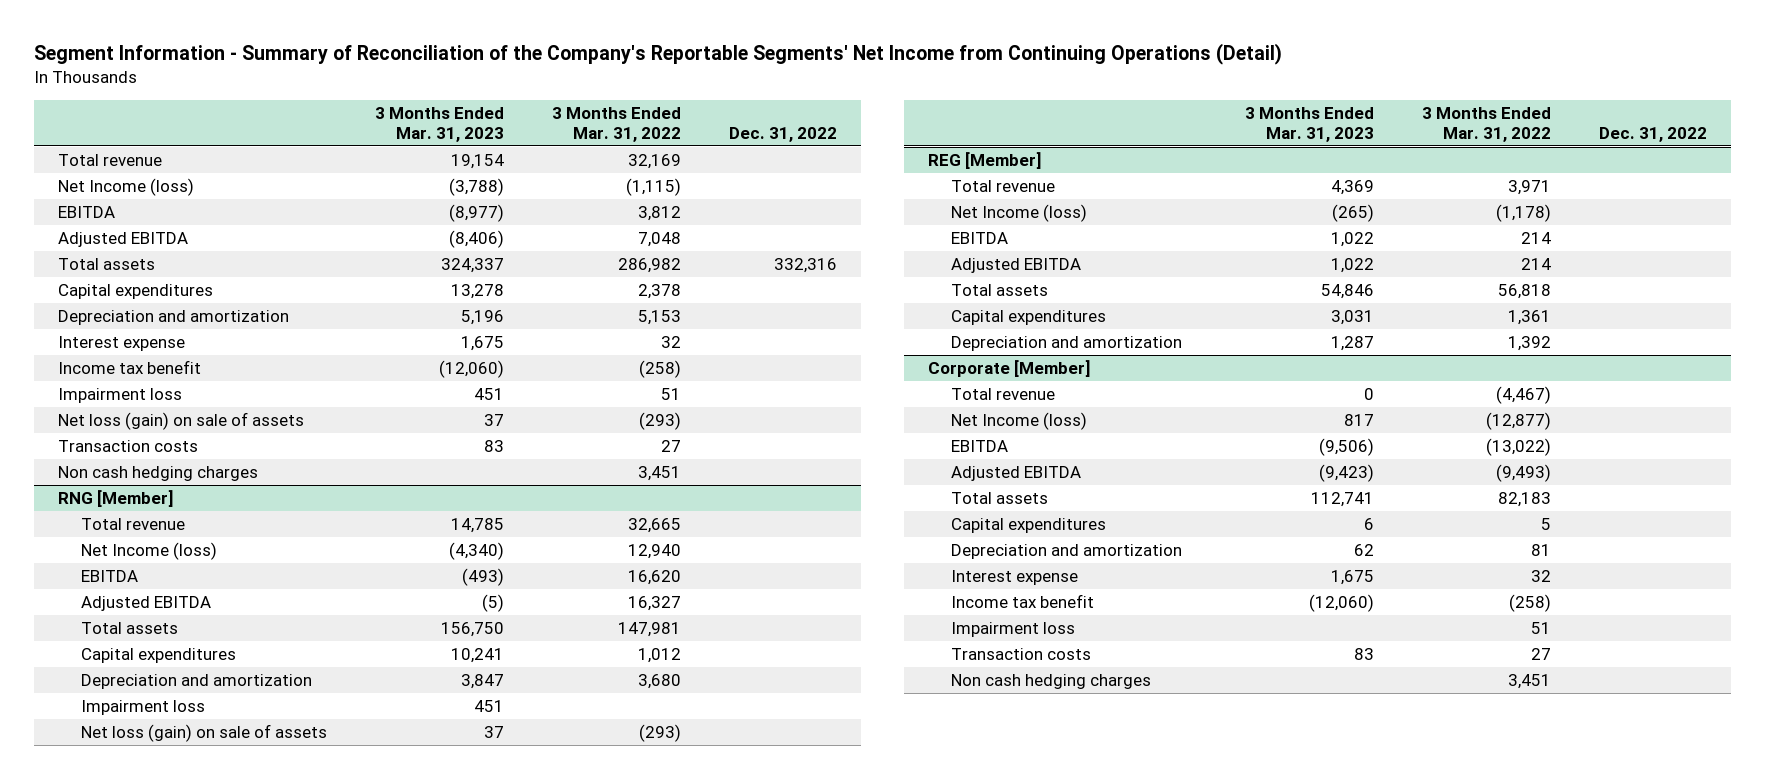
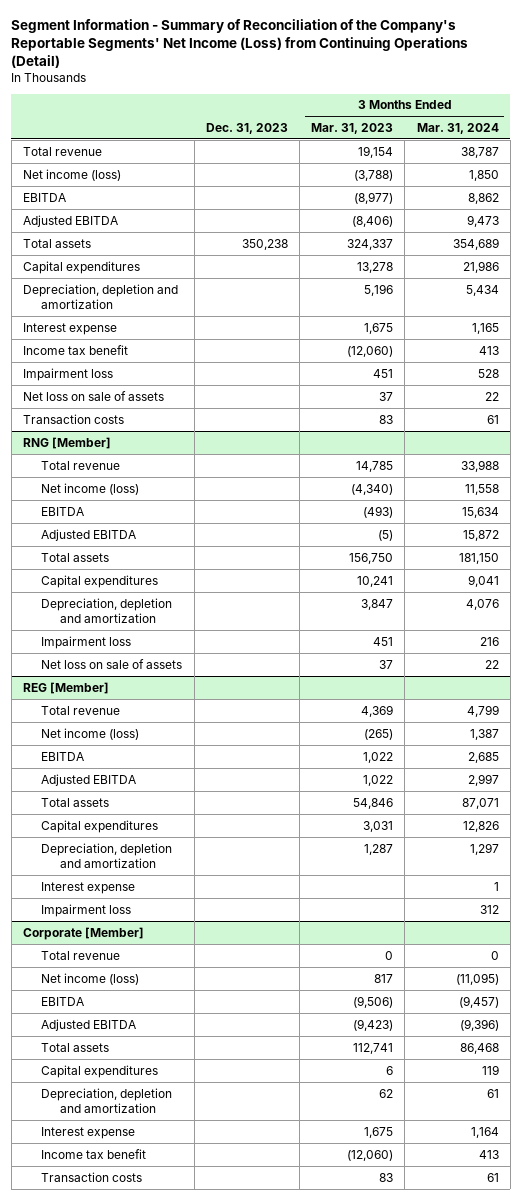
- Segment Information - Summary of Reconciliation of the Company's Reportable Segments' Net Income from Continuing Operations (Detail)
+ Segment Information - Summary of Reconciliation of the Company's Reportable Segments' Net Income (Loss) from Continuing Operations (Detail)
- | 3 Months Ended Mar. 31, 2023 | 3 Months Ended Mar. 31, 2022 | Dec. 31, 2022
+ | Dec. 31, 2023 | 3 Months Ended Mar. 31, 2023 | 3 Months Ended Mar. 31, 2024
- Net Income (loss) | (3,788) | (1,115) |
+ Net income (loss) | | (3,788) | 1,850
- Depreciation and amortization | 5,196 | 5,153 |
+ Depreciation, depletion and amortization | | 5,196 | 5,434
- Net loss (gain) on sale of assets | 37 | (293) |
+ Net loss on sale of assets | | 37 | 22
- Non cash hedging charges | | 3,451 |
@ RNG [Member]
- Net Income (loss) | (4,340) | 12,940 |
+ Net income (loss) | | (4,340) | 11,558
- Depreciation and amortization | 3,847 | 3,680 |
+ Depreciation, depletion and amortization | | 3,847 | 4,076
- Net loss (gain) on sale of assets | 37 | (293) |
+ Net loss on sale of assets | | 37 | 22
@ REG [Member]
- Net Income (loss) | (265) | (1,178) |
+ Net income (loss) | | (265) | 1,387
- Depreciation and amortization | 1,287 | 1,392 |
+ Depreciation, depletion and amortization | | 1,287 | 1,297
+ Interest expense | | | 1
+ Impairment loss | | | 312
@ Corporate [Member]
- Net Income (loss) | 817 | (12,877) |
+ Net income (loss) | | 817 | (11,095)
- Depreciation and amortization | 62 | 81 |
+ Depreciation, depletion and amortization | | 62 | 61
- Impairment loss | | 51 |
- Non cash hedging charges | | 3,451 |

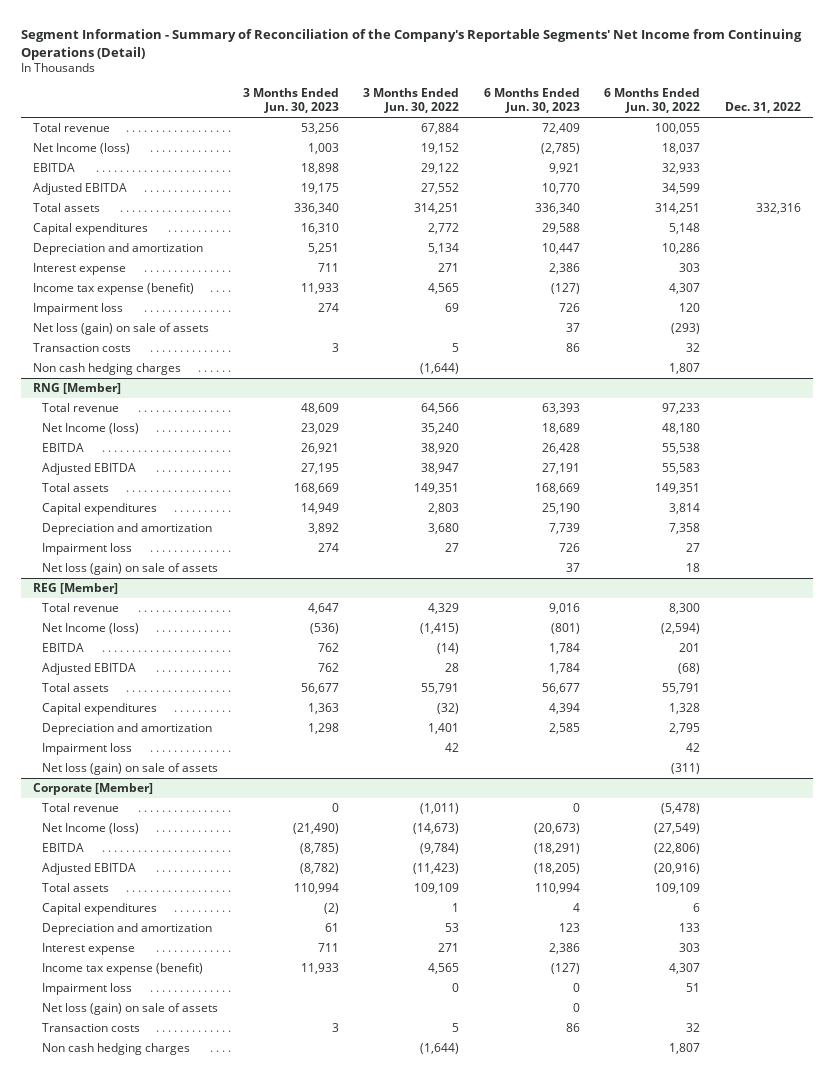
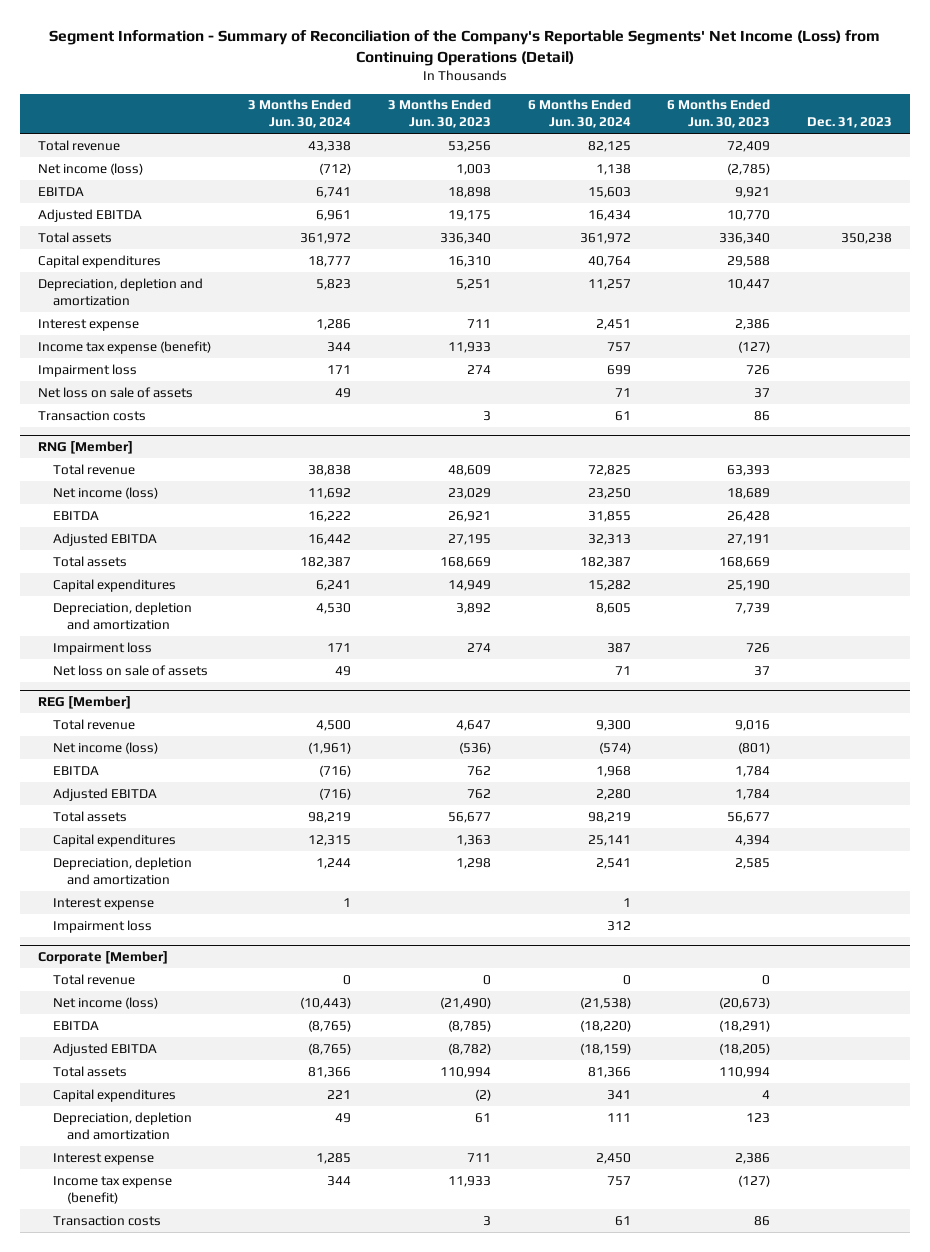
- Segment Information - Summary of Reconciliation of the Company's Reportable Segments' Net Income from Continuing Operations (Detail)
+ Segment Information - Summary of Reconciliation of the Company's Reportable Segments' Net Income (Loss) from Continuing Operations (Detail)
- | 3 Months Ended Jun. 30, 2023 | 3 Months Ended Jun. 30, 2022 | 6 Months Ended Jun. 30, 2023 | 6 Months Ended Jun. 30, 2022 | Dec. 31, 2022
+ | 3 Months Ended Jun. 30, 2024 | 3 Months Ended Jun. 30, 2023 | 6 Months Ended Jun. 30, 2024 | 6 Months Ended Jun. 30, 2023 | Dec. 31, 2023
- Net Income (loss) | 1,003 | 19,152 | (2,785) | 18,037 |
+ Net income (loss) | (712) | 1,003 | 1,138 | (2,785) |
- Depreciation and amortization | 5,251 | 5,134 | 10,447 | 10,286 |
+ Depreciation, depletion and amortization | 5,823 | 5,251 | 11,257 | 10,447 |
- Net loss (gain) on sale of assets | | | 37 | (293) |
+ Net loss on sale of assets | 49 | | 71 | 37 |
- Non cash hedging charges | | (1,644) | | 1,807 |
@ RNG [Member]
- Net Income (loss) | 23,029 | 35,240 | 18,689 | 48,180 |
+ Net income (loss) | 11,692 | 23,029 | 23,250 | 18,689 |
- Depreciation and amortization | 3,892 | 3,680 | 7,739 | 7,358 |
+ Depreciation, depletion and amortization | 4,530 | 3,892 | 8,605 | 7,739 |
- Net loss (gain) on sale of assets | | | 37 | 18 |
+ Net loss on sale of assets | 49 | | 71 | 37 |
@ REG [Member]
- Net Income (loss) | (536) | (1,415) | (801) | (2,594) |
+ Net income (loss) | (1,961) | (536) | (574) | (801) |
- Depreciation and amortization | 1,298 | 1,401 | 2,585 | 2,795 |
+ Depreciation, depletion and amortization | 1,244 | 1,298 | 2,541 | 2,585 |
+ Interest expense | 1 | | 1 | |
- Net loss (gain) on sale of assets | | | | (311) |
@ Corporate [Member]
- Net Income (loss) | (21,490) | (14,673) | (20,673) | (27,549) |
+ Net income (loss) | (10,443) | (21,490) | (21,538) | (20,673) |
- Depreciation and amortization | 61 | 53 | 123 | 133 |
+ Depreciation, depletion and amortization | 49 | 61 | 111 | 123 |
- Impairment loss | | 0 | 0 | 51 |
- Net loss (gain) on sale of assets | | | 0 | |
- Non cash hedging charges | | (1,644) | | 1,807 |

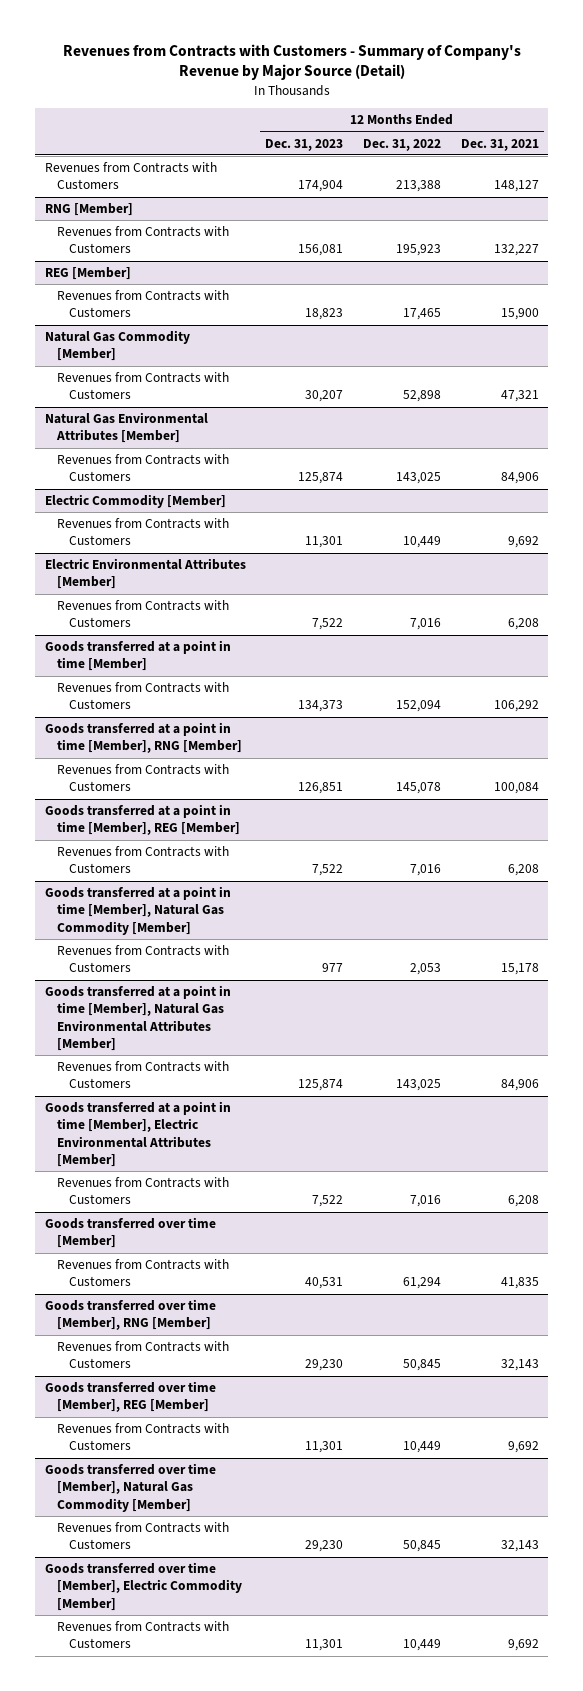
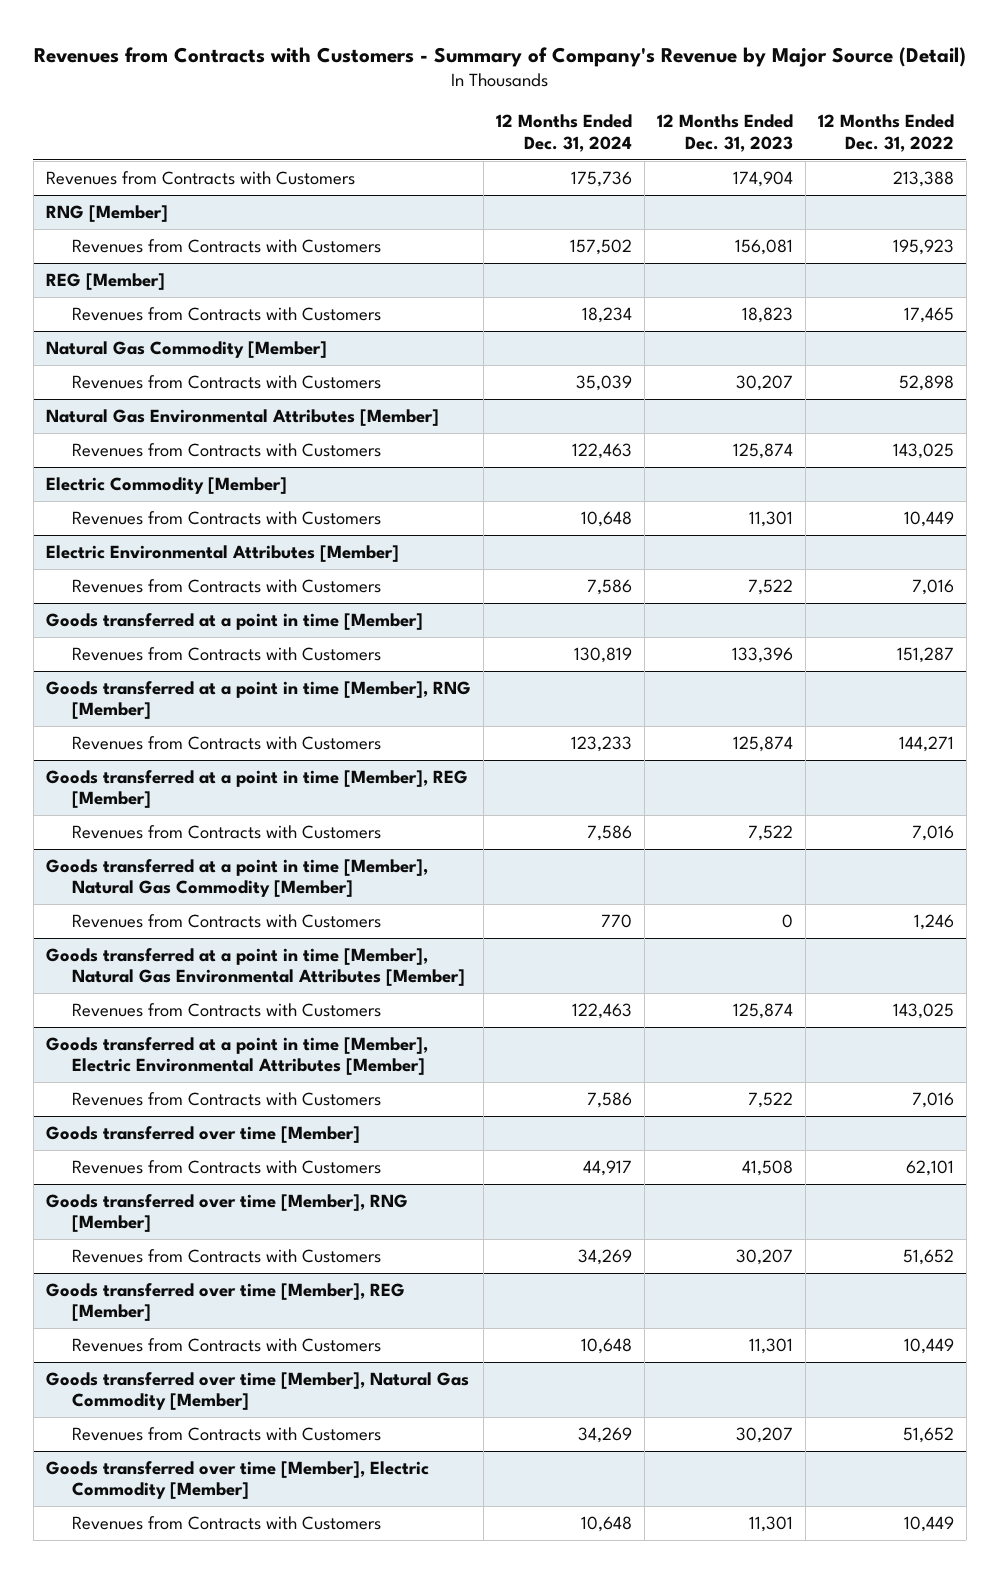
- | 12 Months Ended Dec. 31, 2023 | 12 Months Ended Dec. 31, 2022 | 12 Months Ended Dec. 31, 2021
+ | 12 Months Ended Dec. 31, 2024 | 12 Months Ended Dec. 31, 2023 | 12 Months Ended Dec. 31, 2022
@ Goods transferred at a point in time [Member]
- Revenues from Contracts with Customers | 134,373 | 152,094 | 106,292
+ Revenues from Contracts with Customers | 130,819 | 133,396 | 151,287
@ Goods transferred at a point in time [Member], RNG [Member]
- Revenues from Contracts with Customers | 126,851 | 145,078 | 100,084
+ Revenues from Contracts with Customers | 123,233 | 125,874 | 144,271
@ Goods transferred at a point in time [Member], Natural Gas Commodity [Member]
- Revenues from Contracts with Customers | 977 | 2,053 | 15,178
+ Revenues from Contracts with Customers | 770 | 0 | 1,246
@ Goods transferred over time [Member]
- Revenues from Contracts with Customers | 40,531 | 61,294 | 41,835
+ Revenues from Contracts with Customers | 44,917 | 41,508 | 62,101
@ Goods transferred over time [Member], RNG [Member]
- Revenues from Contracts with Customers | 29,230 | 50,845 | 32,143
+ Revenues from Contracts with Customers | 34,269 | 30,207 | 51,652
@ Goods transferred over time [Member], Natural Gas Commodity [Member]
- Revenues from Contracts with Customers | 29,230 | 50,845 | 32,143
+ Revenues from Contracts with Customers | 34,269 | 30,207 | 51,652

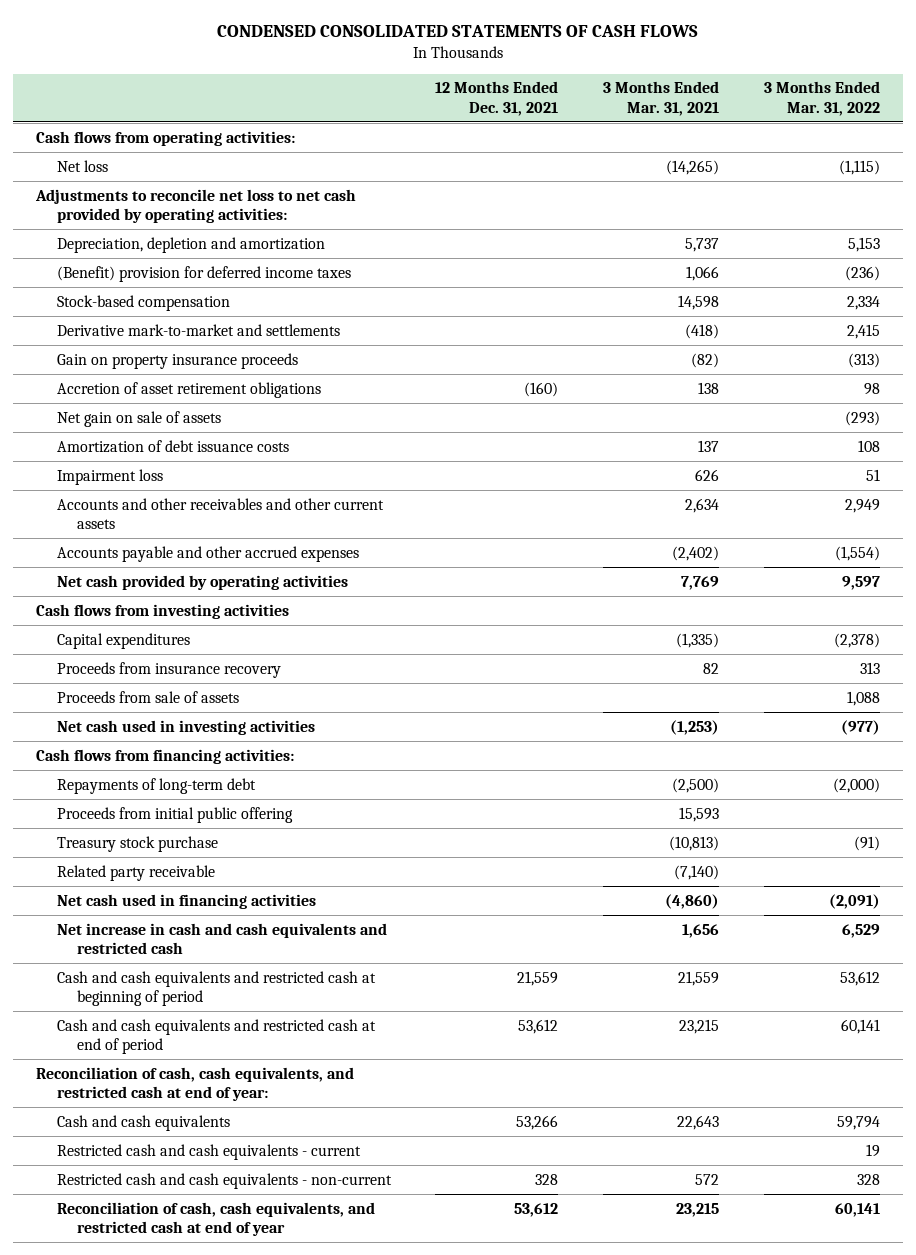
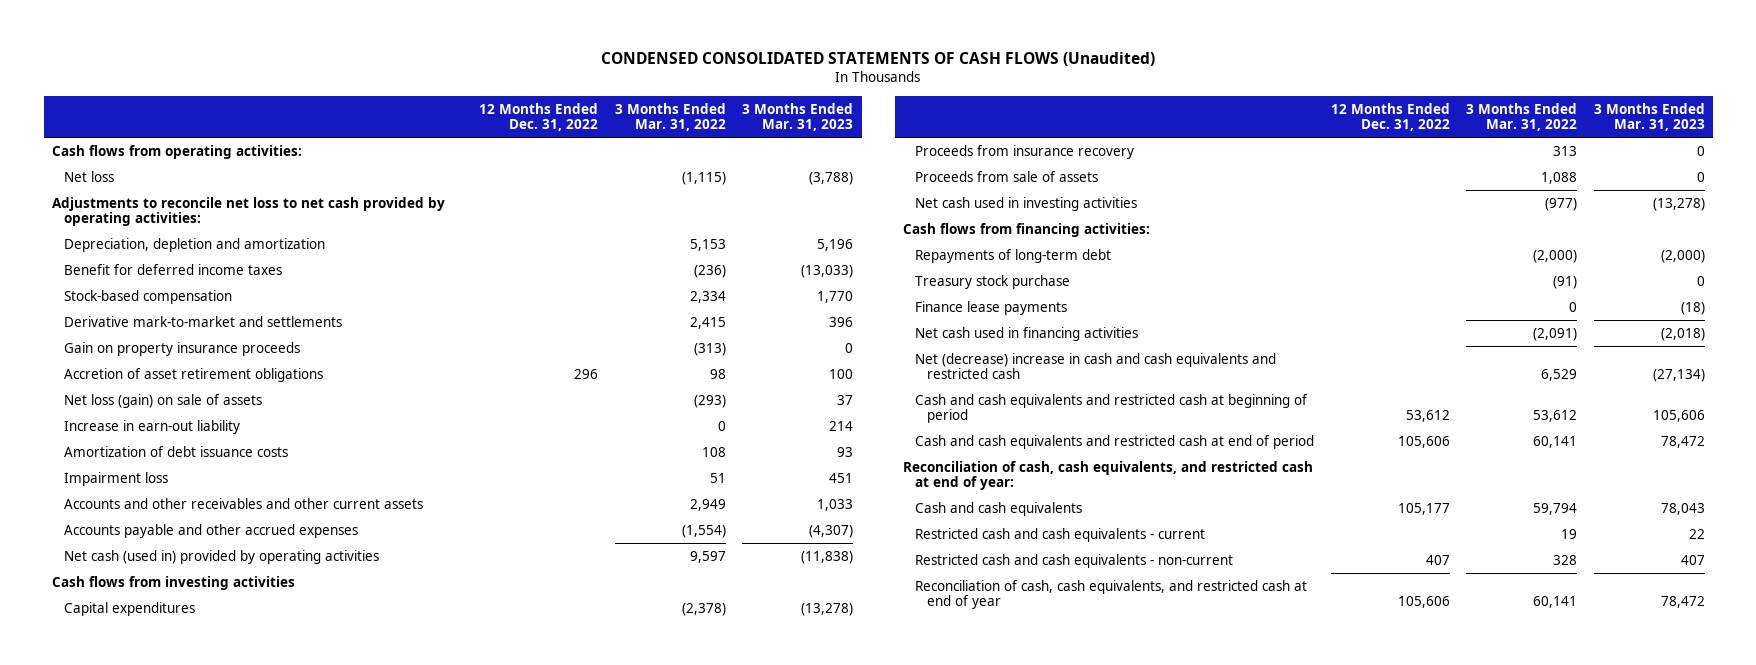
- CONDENSED CONSOLIDATED STATEMENTS OF CASH FLOWS
+ CONDENSED CONSOLIDATED STATEMENTS OF CASH FLOWS (Unaudited)
- | 12 Months Ended Dec. 31, 2021 | 3 Months Ended Mar. 31, 2021 | 3 Months Ended Mar. 31, 2022
+ | 12 Months Ended Dec. 31, 2022 | 3 Months Ended Mar. 31, 2022 | 3 Months Ended Mar. 31, 2023
- (Benefit) provision for deferred income taxes | | 1,066 | (236)
+ Benefit for deferred income taxes | | (236) | (13,033)
- Net gain on sale of assets | | | (293)
+ Net loss (gain) on sale of assets | | (293) | 37
+ Increase in earn-out liability | | 0 | 214
- Net cash provided by operating activities | | 7,769 | 9,597
+ Net cash (used in) provided by operating activities | | 9,597 | (11,838)
- Proceeds from initial public offering | | 15,593 |
- Related party receivable | | (7,140) |
+ Finance lease payments | | 0 | (18)
- Net increase in cash and cash equivalents and restricted cash | | 1,656 | 6,529
+ Net (decrease) increase in cash and cash equivalents and restricted cash | | 6,529 | (27,134)

